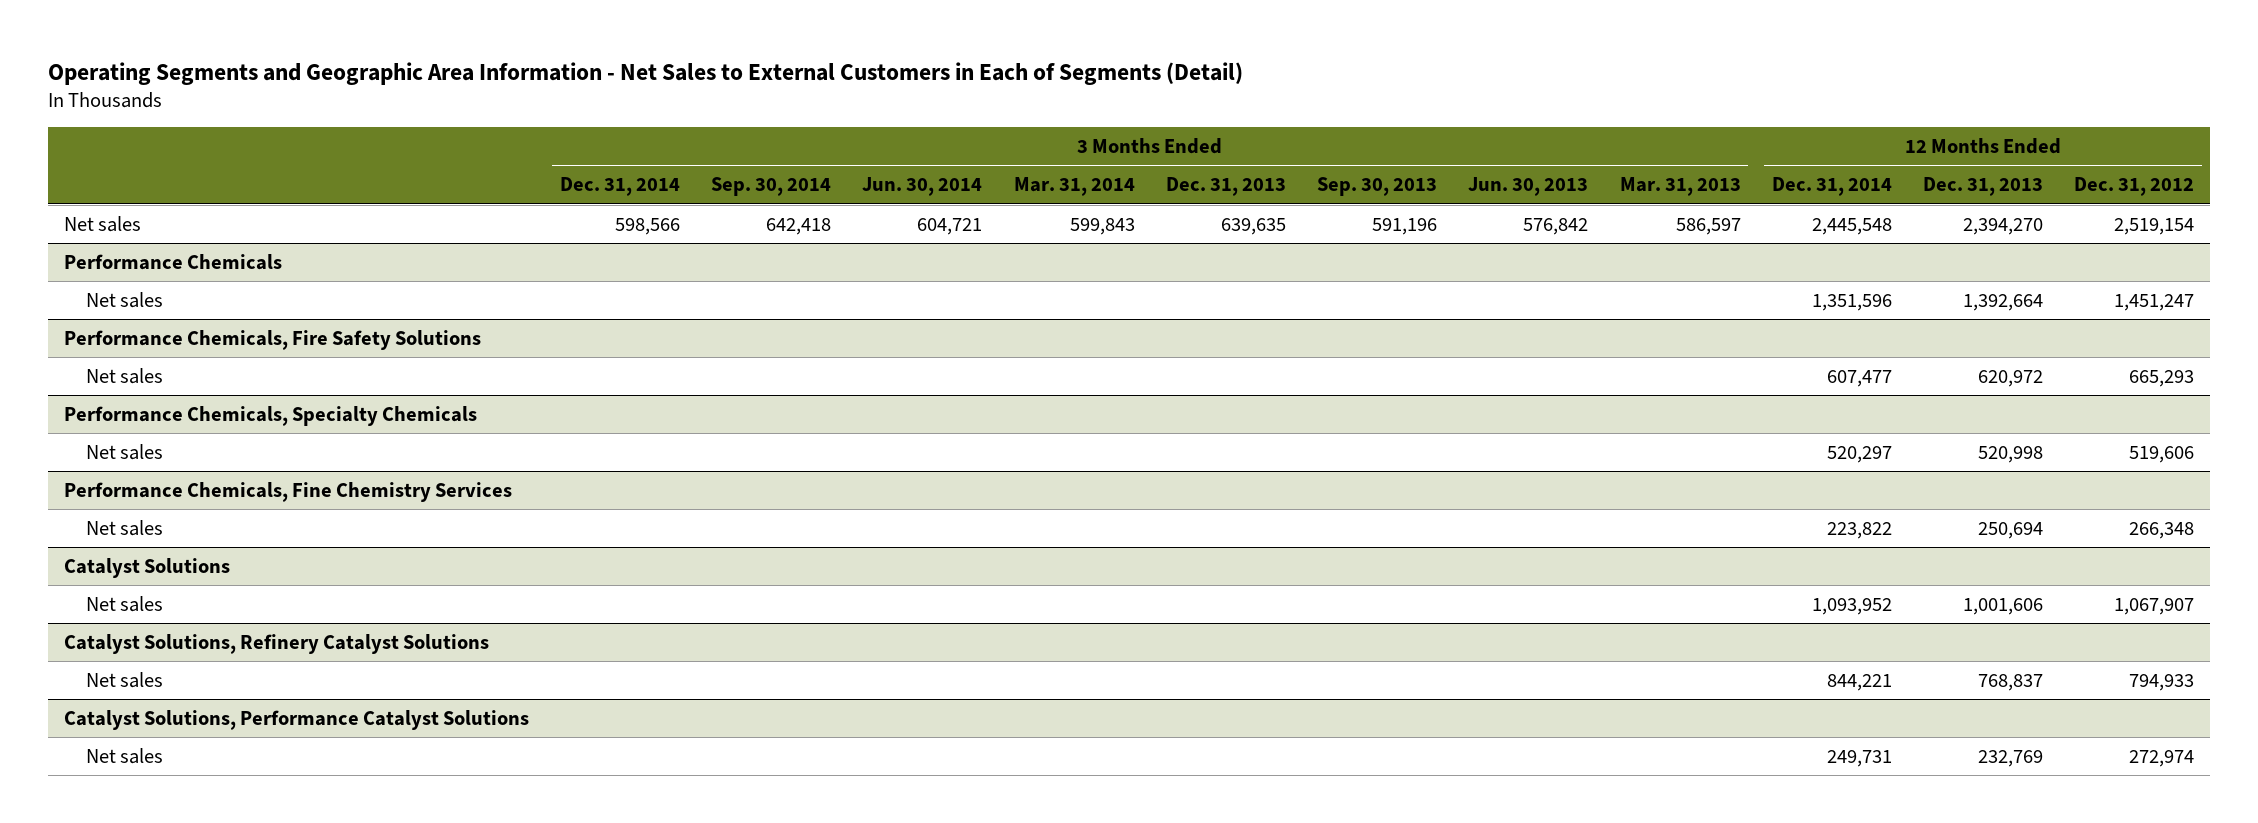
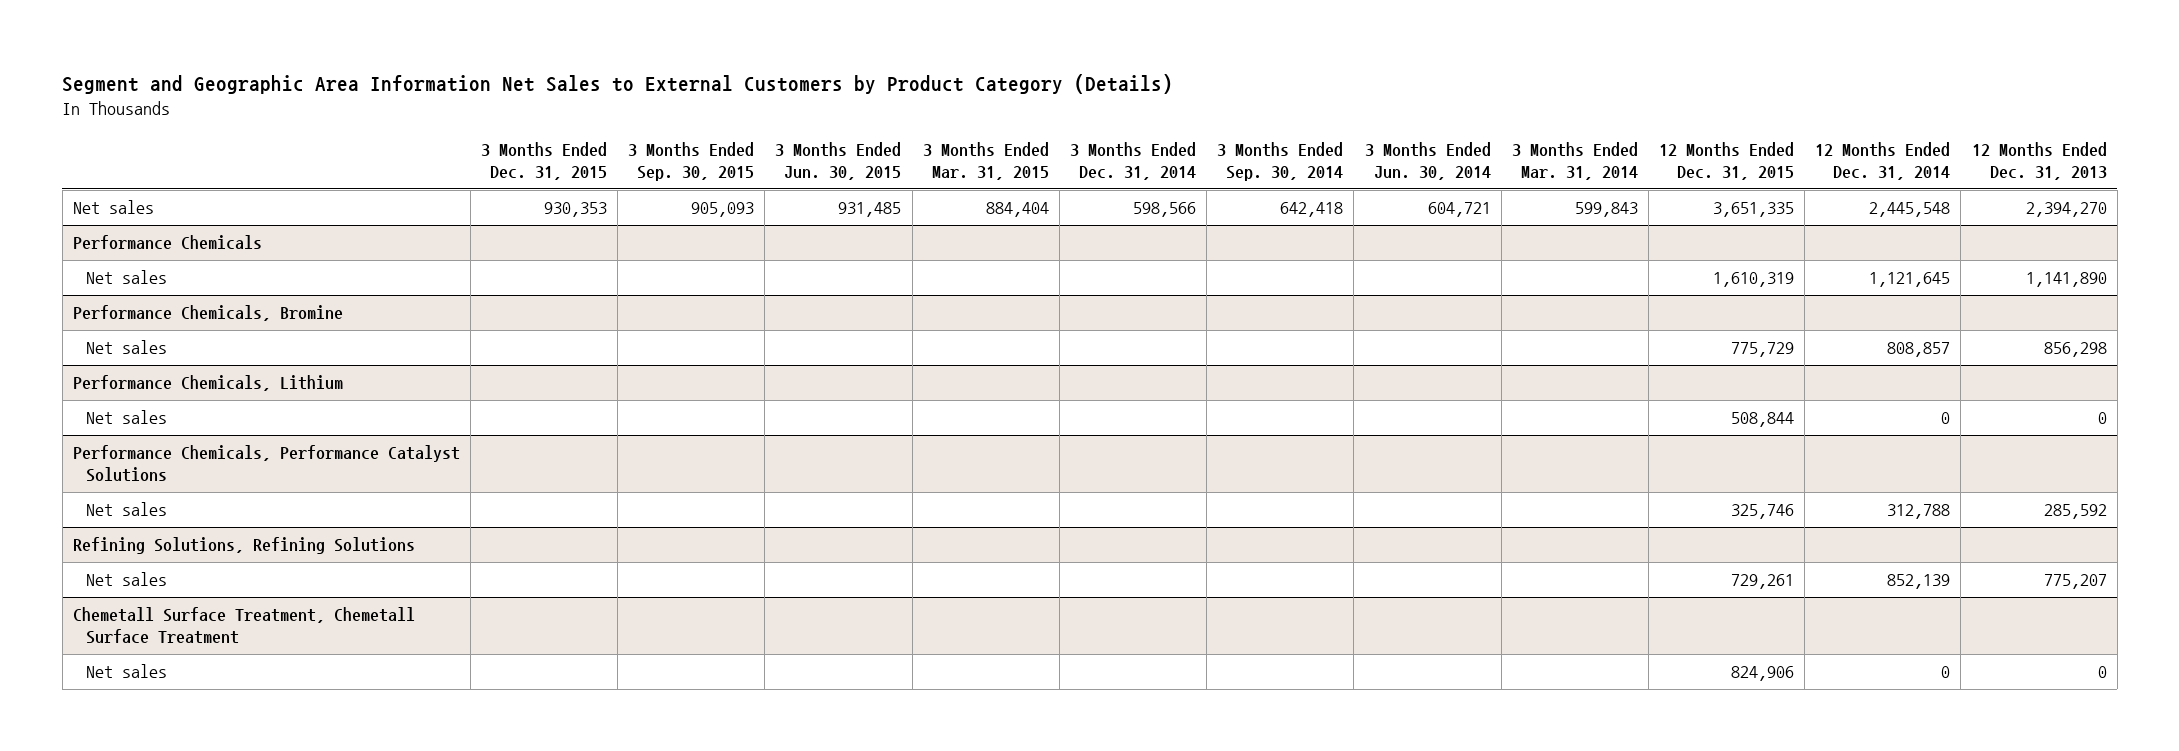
- Operating Segments and Geographic Area Information - Net Sales to External Customers in Each of Segments (Detail)
+ Segment and Geographic Area Information Net Sales to External Customers by Product Category (Details)
- | 3 Months Ended Dec. 31, 2014 | 3 Months Ended Sep. 30, 2014 | 3 Months Ended Jun. 30, 2014 | 3 Months Ended Mar. 31, 2014 | 3 Months Ended Dec. 31, 2013 | 3 Months Ended Sep. 30, 2013 | 3 Months Ended Jun. 30, 2013 | 3 Months Ended Mar. 31, 2013 | 12 Months Ended Dec. 31, 2014 | 12 Months Ended Dec. 31, 2013 | 12 Months Ended Dec. 31, 2012
+ | 3 Months Ended Dec. 31, 2015 | 3 Months Ended Sep. 30, 2015 | 3 Months Ended Jun. 30, 2015 | 3 Months Ended Mar. 31, 2015 | 3 Months Ended Dec. 31, 2014 | 3 Months Ended Sep. 30, 2014 | 3 Months Ended Jun. 30, 2014 | 3 Months Ended Mar. 31, 2014 | 12 Months Ended Dec. 31, 2015 | 12 Months Ended Dec. 31, 2014 | 12 Months Ended Dec. 31, 2013
@ Performance Chemicals
- Net sales | | | | | | | | | 1,351,596 | 1,392,664 | 1,451,247
- Performance Chemicals, Fire Safety Solutions
- Net sales | | | | | | | | | 607,477 | 620,972 | 665,293
- Performance Chemicals, Specialty Chemicals
- Net sales | | | | | | | | | 520,297 | 520,998 | 519,606
- Performance Chemicals, Fine Chemistry Services
- Net sales | | | | | | | | | 223,822 | 250,694 | 266,348
- Catalyst Solutions
- Net sales | | | | | | | | | 1,093,952 | 1,001,606 | 1,067,907
- Catalyst Solutions, Refinery Catalyst Solutions
- Net sales | | | | | | | | | 844,221 | 768,837 | 794,933
- Catalyst Solutions, Performance Catalyst Solutions
- Net sales | | | | | | | | | 249,731 | 232,769 | 272,974
@ Performance Chemicals
+ Net sales | | | | | | | | | 1,610,319 | 1,121,645 | 1,141,890
+ Performance Chemicals, Bromine
+ Net sales | | | | | | | | | 775,729 | 808,857 | 856,298
+ Performance Chemicals, Lithium
+ Net sales | | | | | | | | | 508,844 | 0 | 0
+ Performance Chemicals, Performance Catalyst Solutions
+ Net sales | | | | | | | | | 325,746 | 312,788 | 285,592
+ Refining Solutions, Refining Solutions
+ Net sales | | | | | | | | | 729,261 | 852,139 | 775,207
+ Chemetall Surface Treatment, Chemetall Surface Treatment
+ Net sales | | | | | | | | | 824,906 | 0 | 0

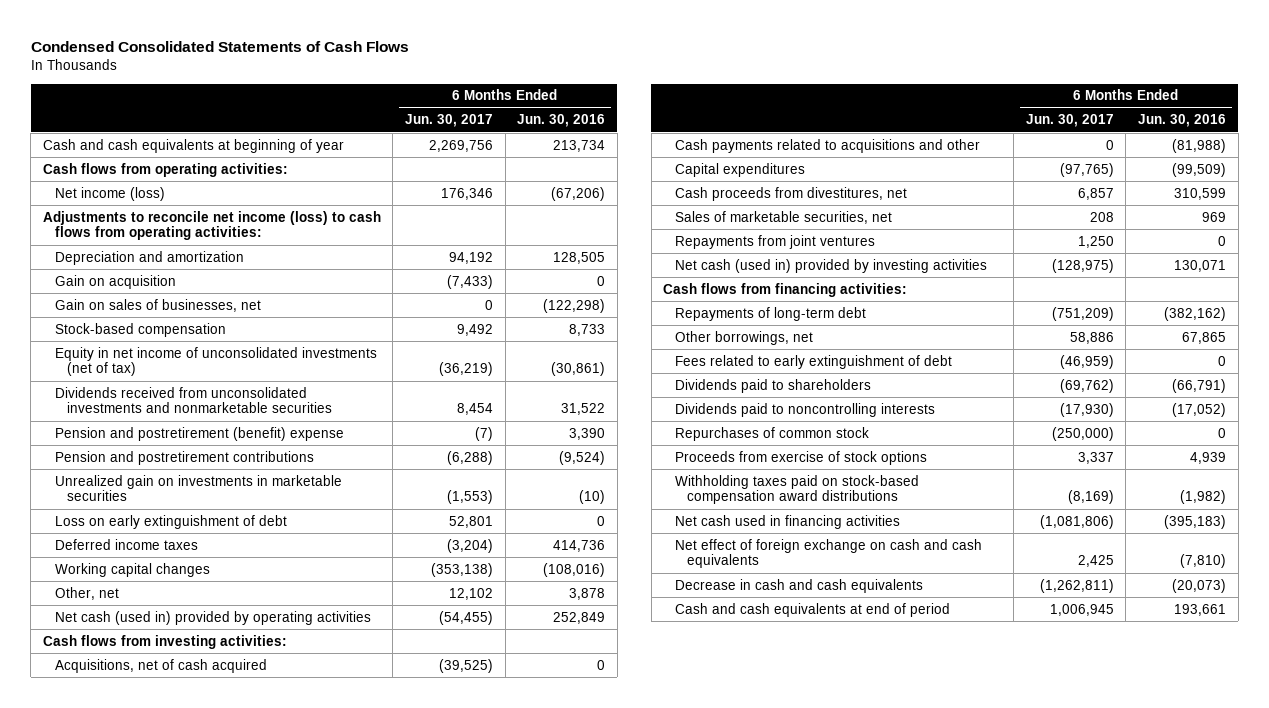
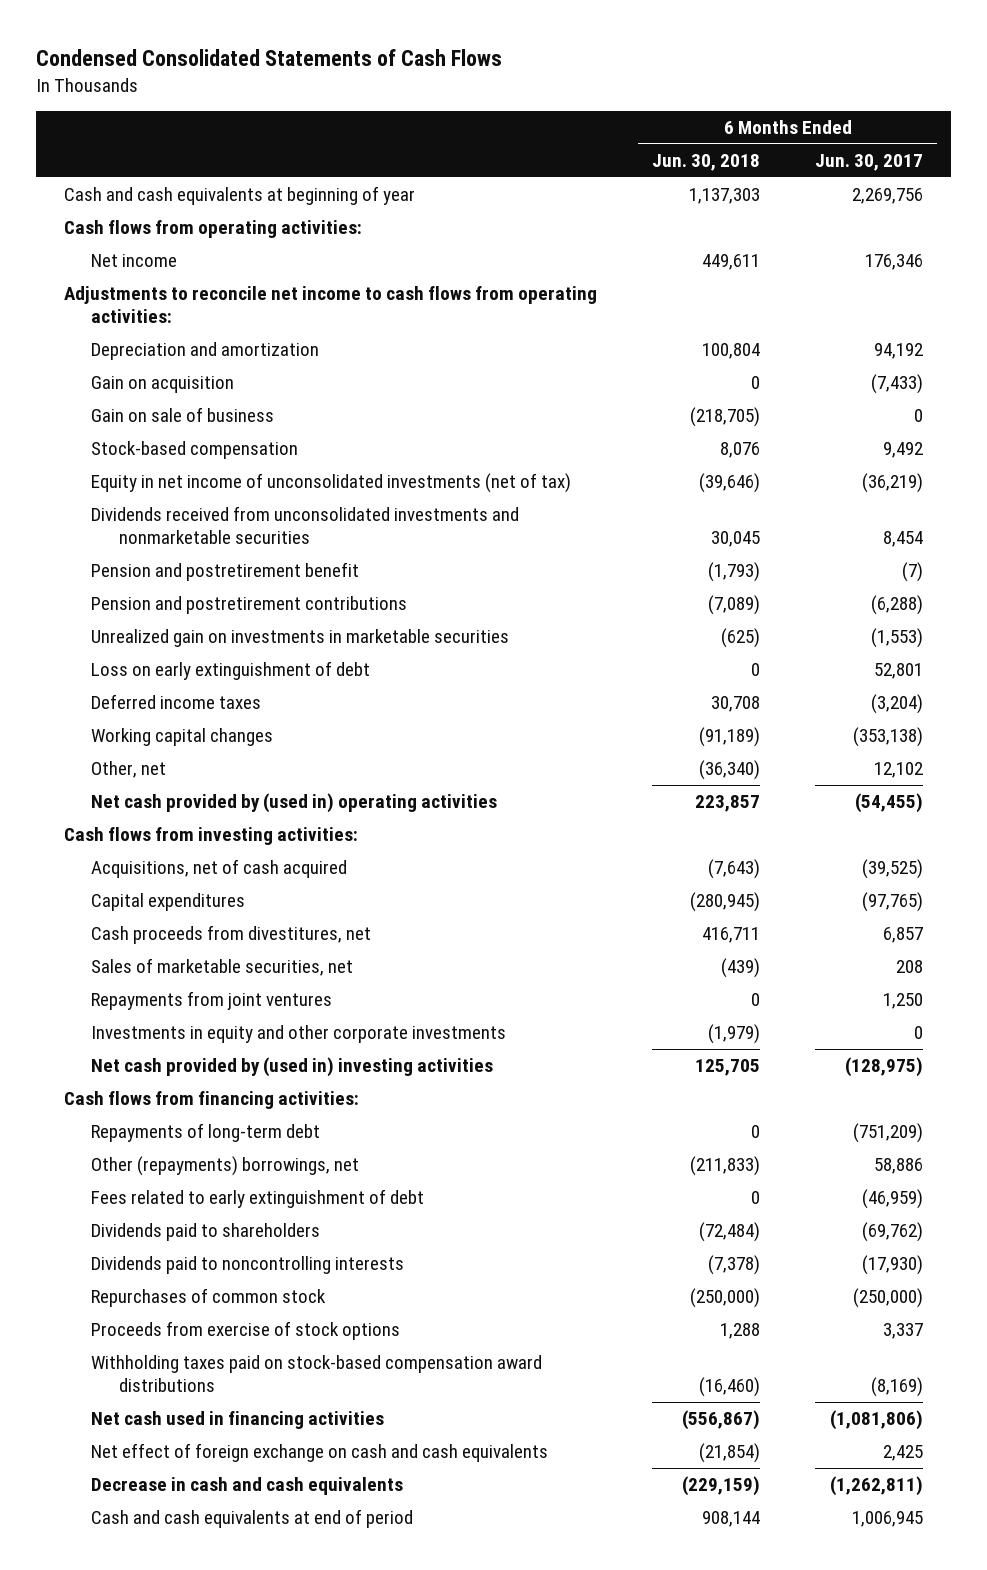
- | 6 Months Ended Jun. 30, 2017 | 6 Months Ended Jun. 30, 2016
+ | 6 Months Ended Jun. 30, 2018 | 6 Months Ended Jun. 30, 2017
- Net income (loss) | 176,346 | (67,206)
- Adjustments to reconcile net income (loss) to cash flows from operating activities:
+ Net income | 449,611 | 176,346
+ Adjustments to reconcile net income to cash flows from operating activities:
- Gain on sales of businesses, net | 0 | (122,298)
+ Gain on sale of business | (218,705) | 0
- Pension and postretirement (benefit) expense | (7) | 3,390
+ Pension and postretirement benefit | (1,793) | (7)
- Net cash (used in) provided by operating activities | (54,455) | 252,849
+ Net cash provided by (used in) operating activities | 223,857 | (54,455)
- Cash payments related to acquisitions and other | 0 | (81,988)
- Net cash (used in) provided by investing activities | (128,975) | 130,071
+ Investments in equity and other corporate investments | (1,979) | 0
+ Net cash provided by (used in) investing activities | 125,705 | (128,975)
- Other borrowings, net | 58,886 | 67,865
+ Other (repayments) borrowings, net | (211,833) | 58,886

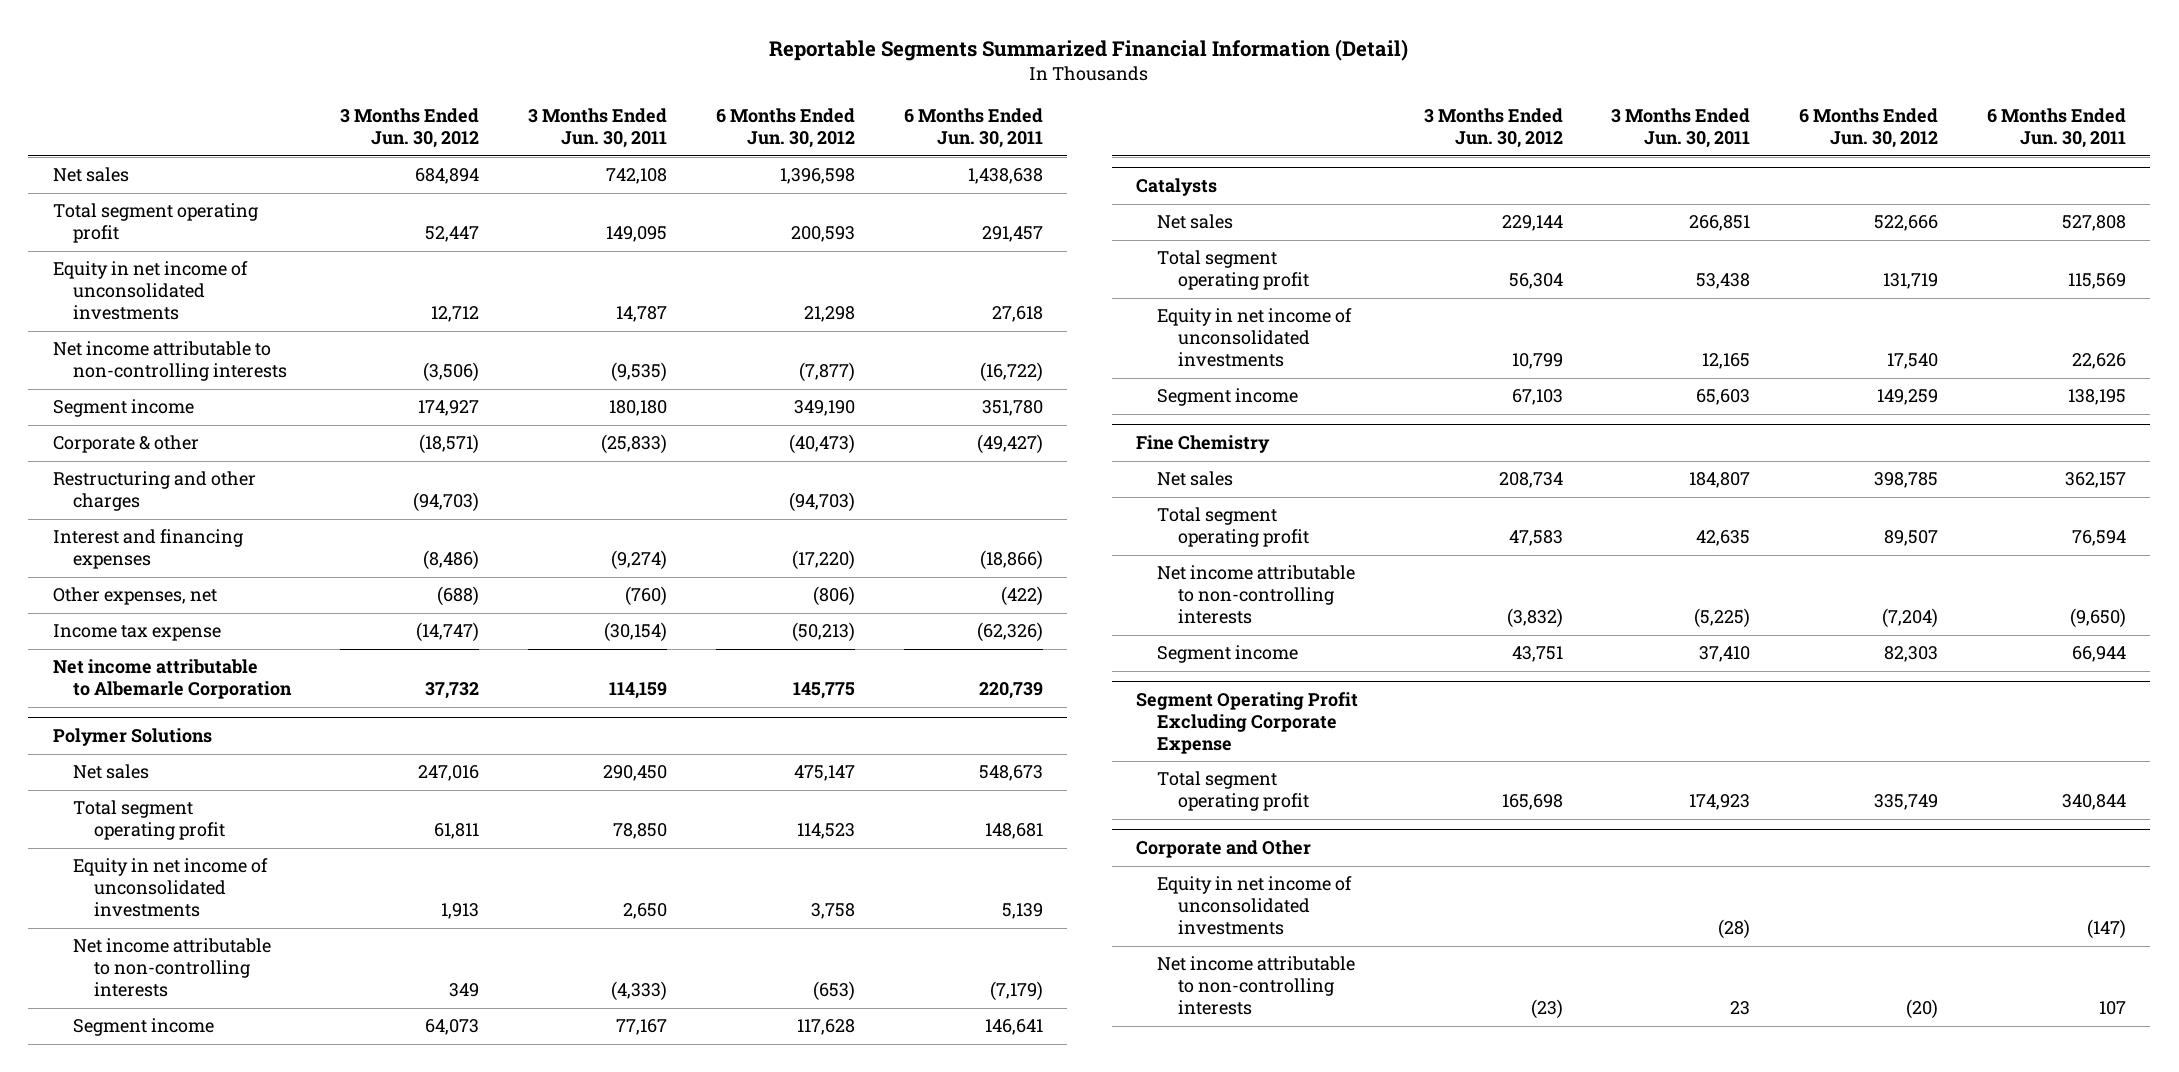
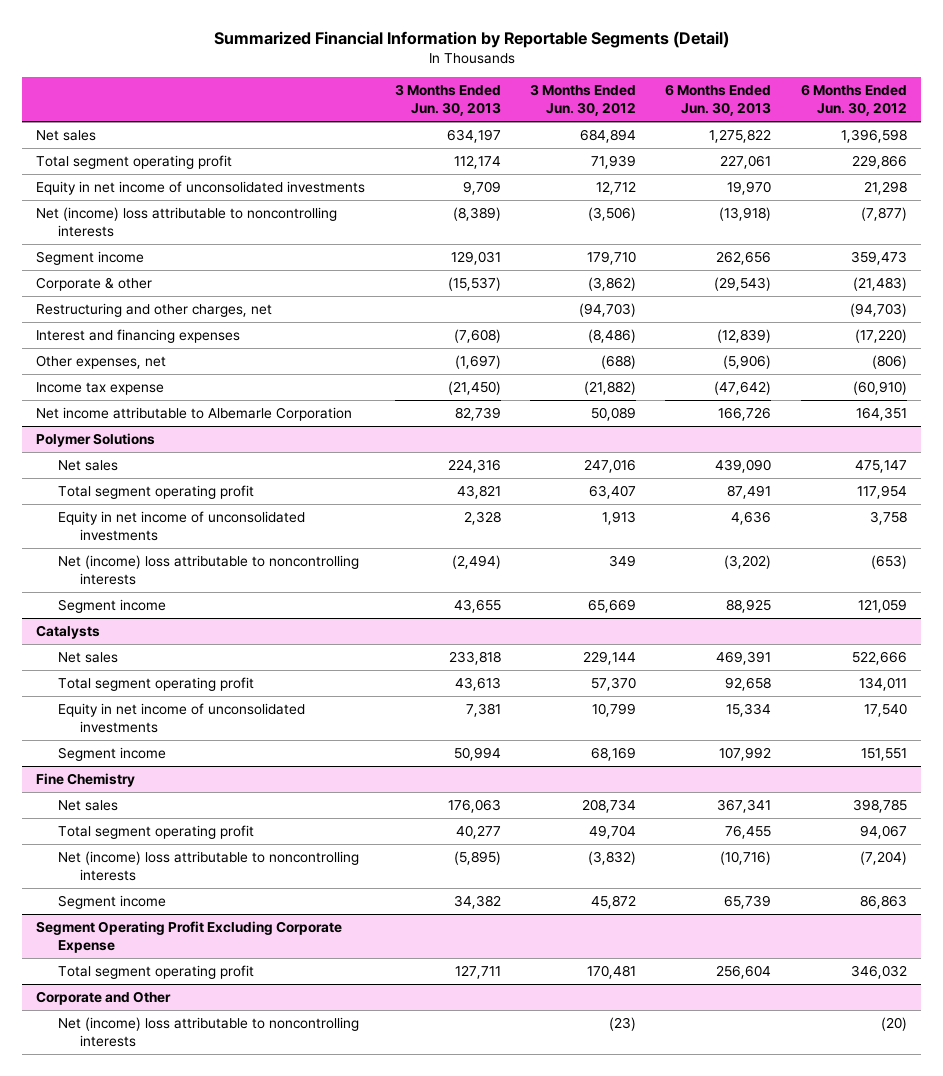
- Reportable Segments Summarized Financial Information (Detail)
+ Summarized Financial Information by Reportable Segments (Detail)
- | 3 Months Ended Jun. 30, 2012 | 3 Months Ended Jun. 30, 2011 | 6 Months Ended Jun. 30, 2012 | 6 Months Ended Jun. 30, 2011
+ | 3 Months Ended Jun. 30, 2013 | 3 Months Ended Jun. 30, 2012 | 6 Months Ended Jun. 30, 2013 | 6 Months Ended Jun. 30, 2012
- Total segment operating profit | 52,447 | 149,095 | 200,593 | 291,457
+ Total segment operating profit | 112,174 | 71,939 | 227,061 | 229,866
- Net income attributable to non-controlling interests | (3,506) | (9,535) | (7,877) | (16,722)
- Segment income | 174,927 | 180,180 | 349,190 | 351,780
- Corporate & other | (18,571) | (25,833) | (40,473) | (49,427)
- Restructuring and other charges | (94,703) | | (94,703) |
+ Net (income) loss attributable to noncontrolling interests | (8,389) | (3,506) | (13,918) | (7,877)
+ Segment income | 129,031 | 179,710 | 262,656 | 359,473
+ Corporate & other | (15,537) | (3,862) | (29,543) | (21,483)
+ Restructuring and other charges, net | | (94,703) | | (94,703)
- Income tax expense | (14,747) | (30,154) | (50,213) | (62,326)
- Net income attributable to Albemarle Corporation | 37,732 | 114,159 | 145,775 | 220,739
+ Income tax expense | (21,450) | (21,882) | (47,642) | (60,910)
+ Net income attributable to Albemarle Corporation | 82,739 | 50,089 | 166,726 | 164,351
@ Polymer Solutions
- Total segment operating profit | 61,811 | 78,850 | 114,523 | 148,681
+ Total segment operating profit | 43,821 | 63,407 | 87,491 | 117,954
- Net income attributable to non-controlling interests | 349 | (4,333) | (653) | (7,179)
- Segment income | 64,073 | 77,167 | 117,628 | 146,641
+ Net (income) loss attributable to noncontrolling interests | (2,494) | 349 | (3,202) | (653)
+ Segment income | 43,655 | 65,669 | 88,925 | 121,059
@ Catalysts
- Total segment operating profit | 56,304 | 53,438 | 131,719 | 115,569
+ Total segment operating profit | 43,613 | 57,370 | 92,658 | 134,011
- Segment income | 67,103 | 65,603 | 149,259 | 138,195
+ Segment income | 50,994 | 68,169 | 107,992 | 151,551
@ Fine Chemistry
- Total segment operating profit | 47,583 | 42,635 | 89,507 | 76,594
- Net income attributable to non-controlling interests | (3,832) | (5,225) | (7,204) | (9,650)
- Segment income | 43,751 | 37,410 | 82,303 | 66,944
+ Total segment operating profit | 40,277 | 49,704 | 76,455 | 94,067
+ Net (income) loss attributable to noncontrolling interests | (5,895) | (3,832) | (10,716) | (7,204)
+ Segment income | 34,382 | 45,872 | 65,739 | 86,863
@ Segment Operating Profit Excluding Corporate Expense
- Total segment operating profit | 165,698 | 174,923 | 335,749 | 340,844
+ Total segment operating profit | 127,711 | 170,481 | 256,604 | 346,032
@ Corporate and Other
- Equity in net income of unconsolidated investments | | (28) | | (147)
- Net income attributable to non-controlling interests | (23) | 23 | (20) | 107
+ Net (income) loss attributable to noncontrolling interests | | (23) | | (20)

